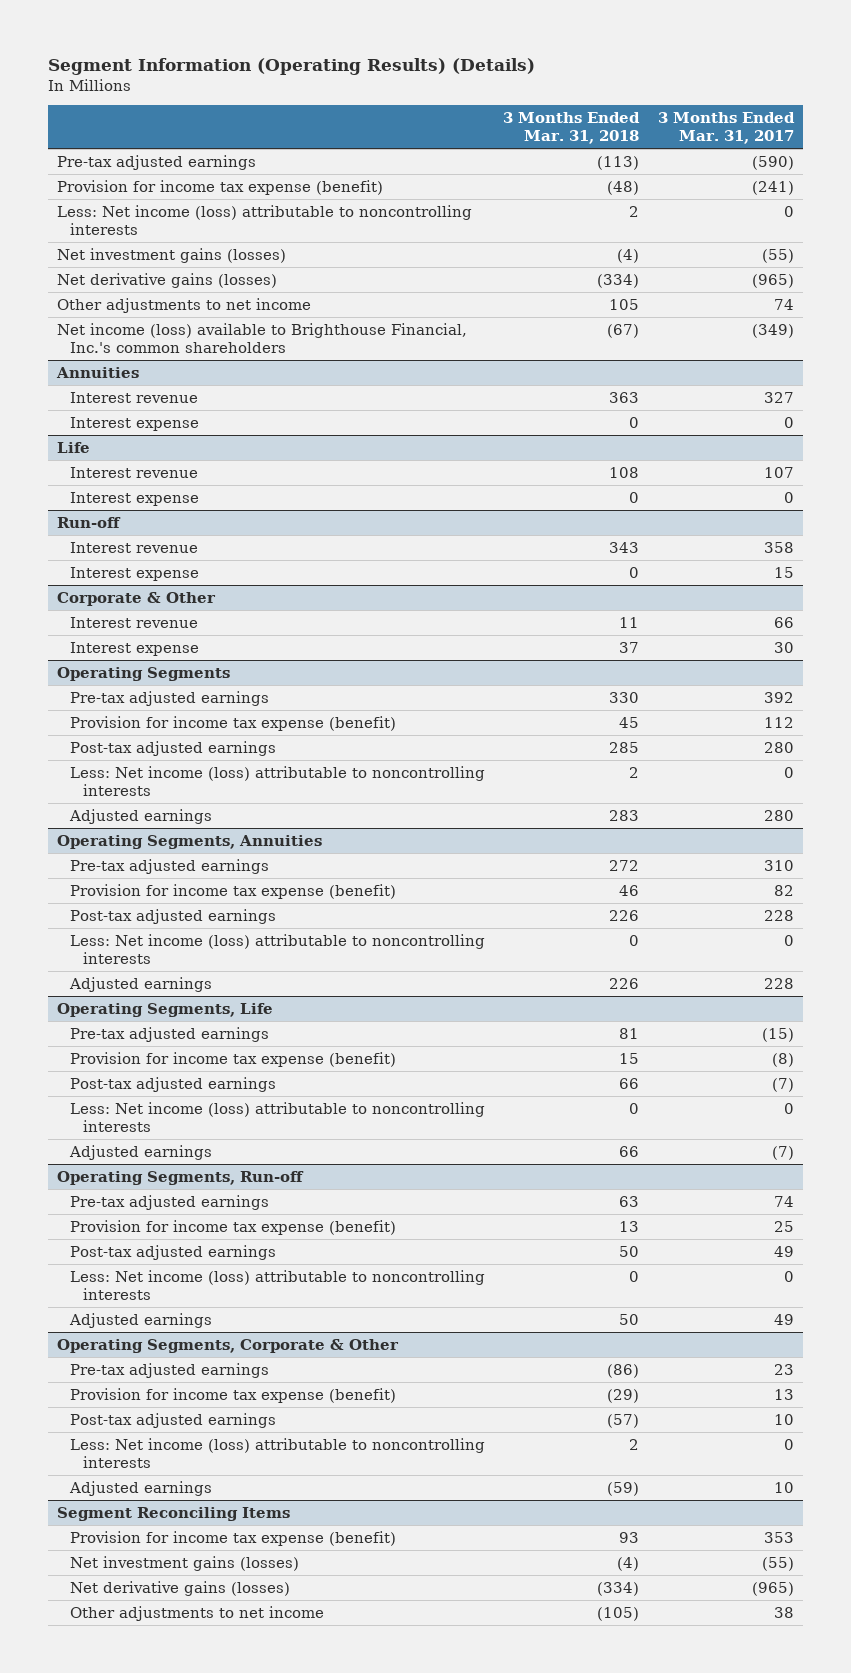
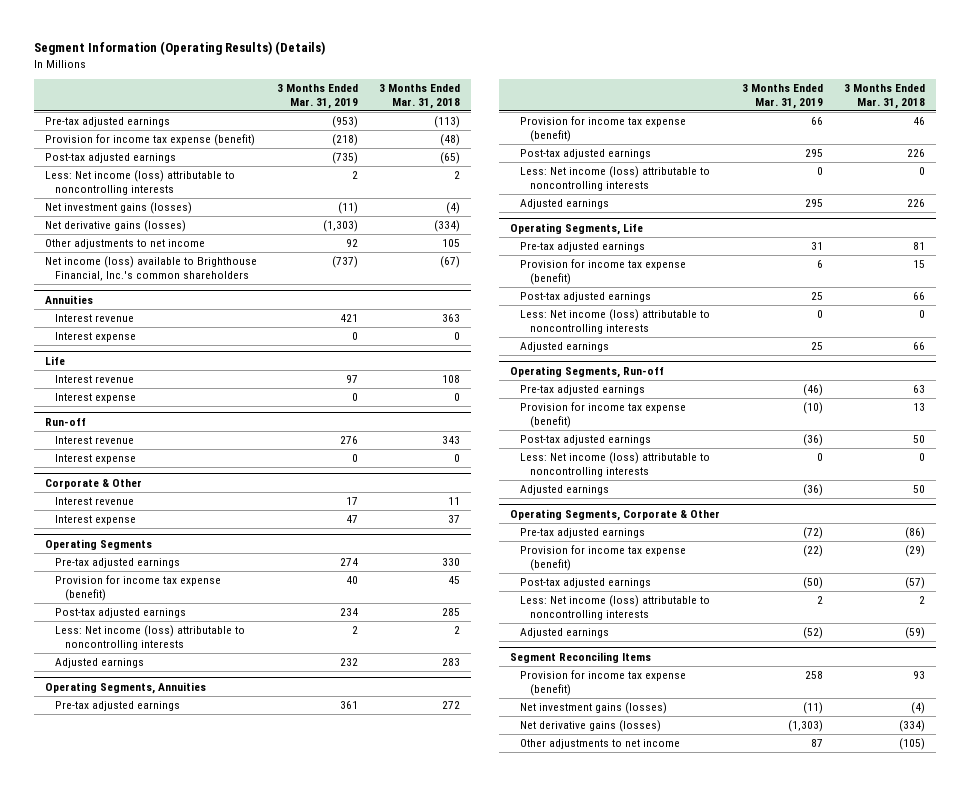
- | 3 Months Ended Mar. 31, 2018 | 3 Months Ended Mar. 31, 2017
+ | 3 Months Ended Mar. 31, 2019 | 3 Months Ended Mar. 31, 2018
+ Post-tax adjusted earnings | (735) | (65)

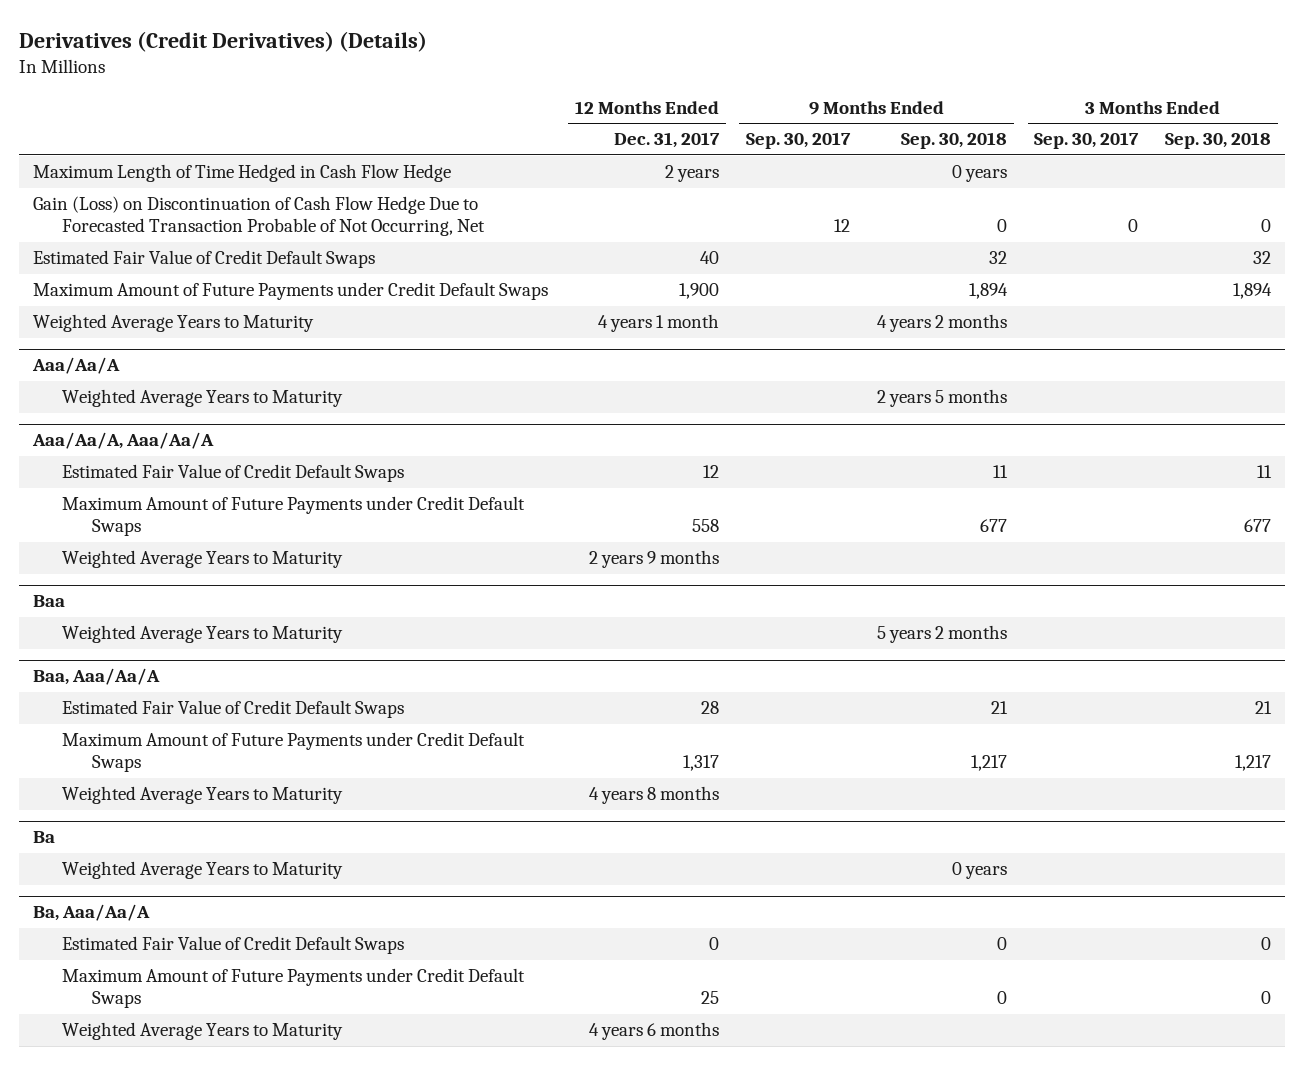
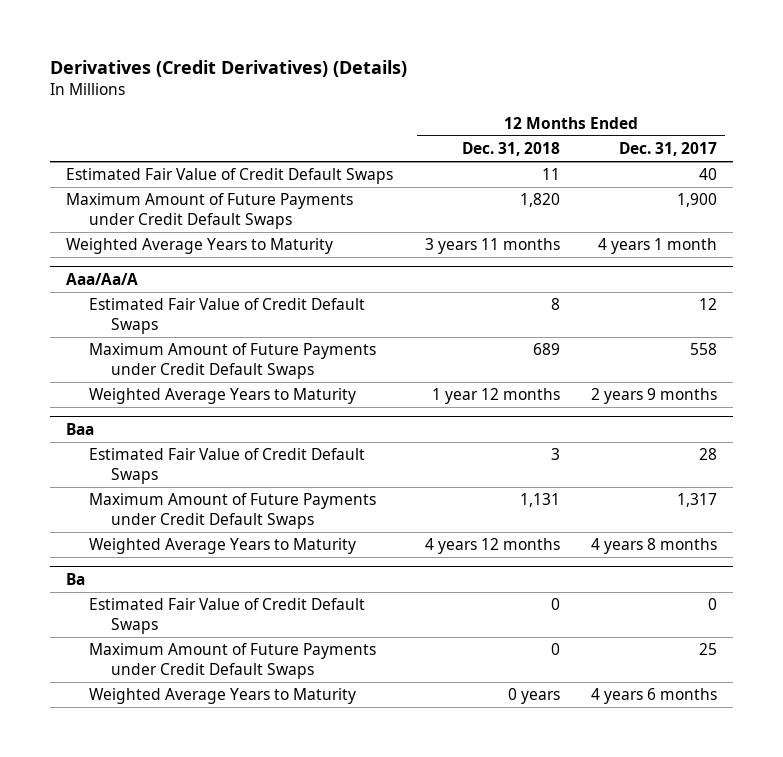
- | 12 Months Ended Dec. 31, 2017 | 9 Months Ended Sep. 30, 2017 | 9 Months Ended Sep. 30, 2018 | 3 Months Ended Sep. 30, 2017 | 3 Months Ended Sep. 30, 2018
+ | 12 Months Ended Dec. 31, 2018 | 12 Months Ended Dec. 31, 2017
- Maximum Length of Time Hedged in Cash Flow Hedge | 2 years | | 0 years | |
- Gain (Loss) on Discontinuation of Cash Flow Hedge Due to Forecasted Transaction Probable of Not Occurring, Net | | 12 | 0 | 0 | 0
@ Aaa/Aa/A
- Weighted Average Years to Maturity | | | 2 years 5 months | |
- Aaa/Aa/A, Aaa/Aa/A
@ Baa
- Weighted Average Years to Maturity | | | 5 years 2 months | |
- Baa, Aaa/Aa/A
@ Ba
- Weighted Average Years to Maturity | | | 0 years | |
- Ba, Aaa/Aa/A

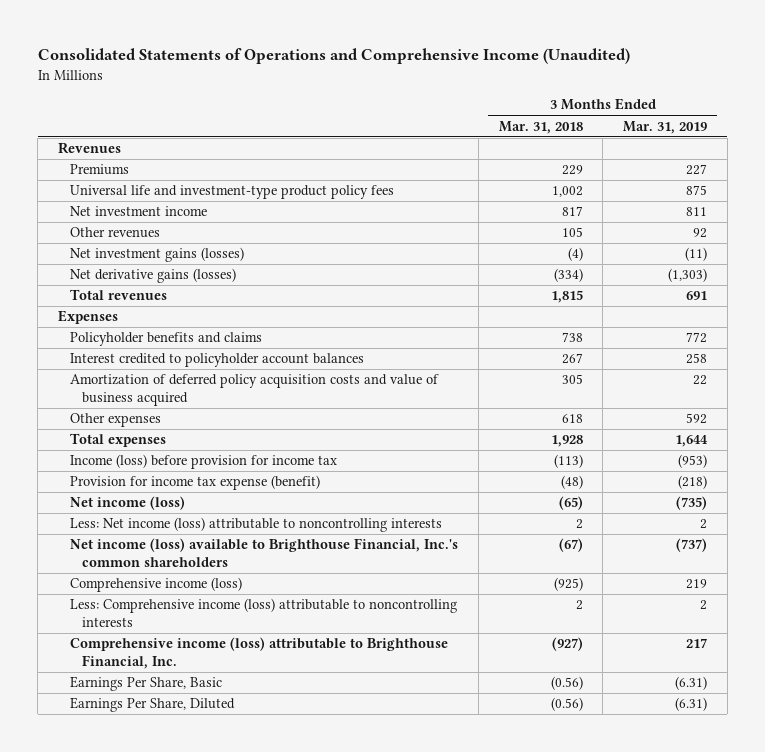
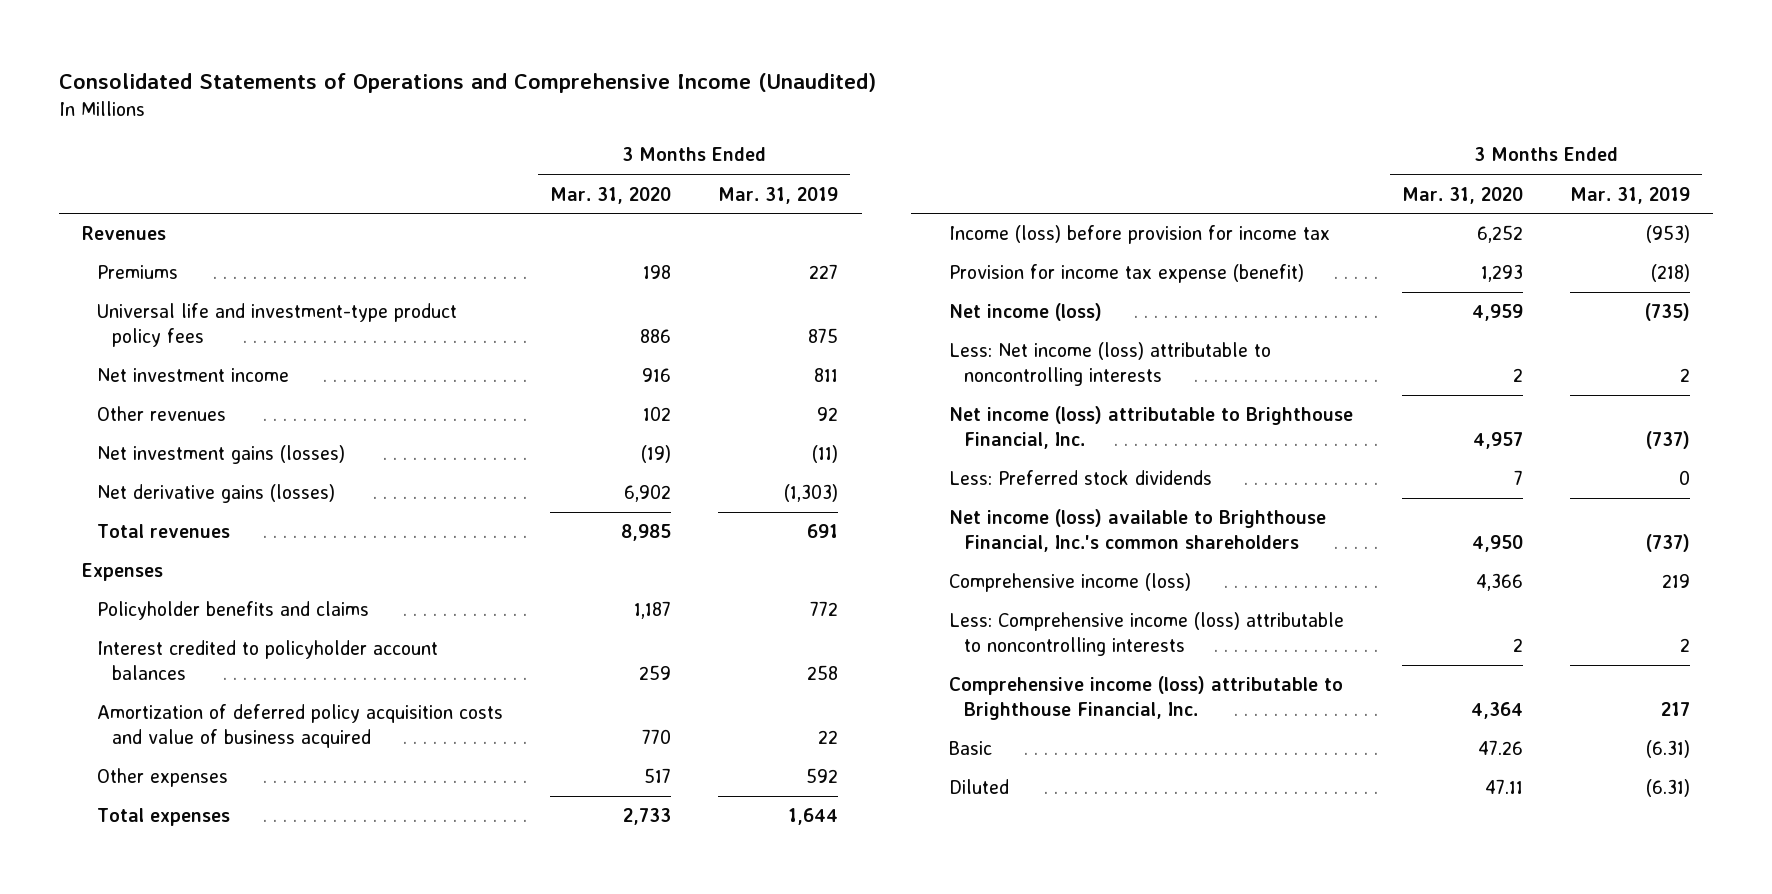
- | 3 Months Ended Mar. 31, 2018 | 3 Months Ended Mar. 31, 2019
+ | 3 Months Ended Mar. 31, 2020 | 3 Months Ended Mar. 31, 2019
+ Net income (loss) attributable to Brighthouse Financial, Inc. | 4,957 | (737)
+ Less: Preferred stock dividends | 7 | 0
- Earnings Per Share, Basic | (0.56) | (6.31)
- Earnings Per Share, Diluted | (0.56) | (6.31)
+ Basic | 47.26 | (6.31)
+ Diluted | 47.11 | (6.31)

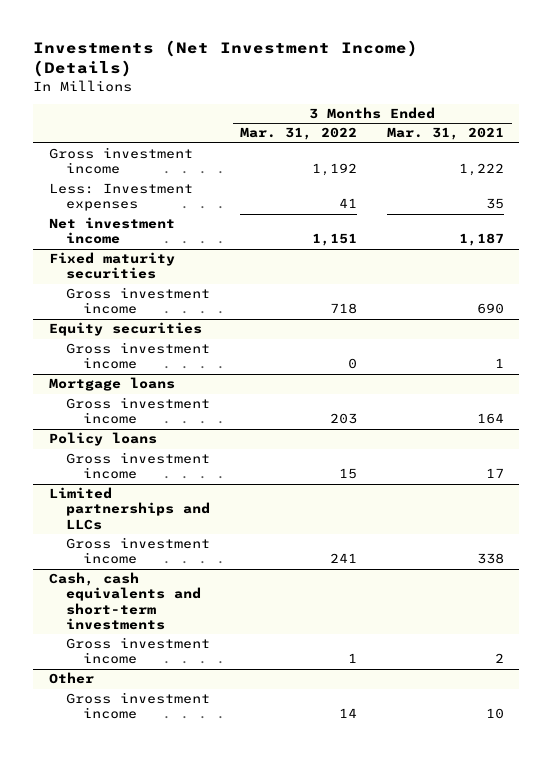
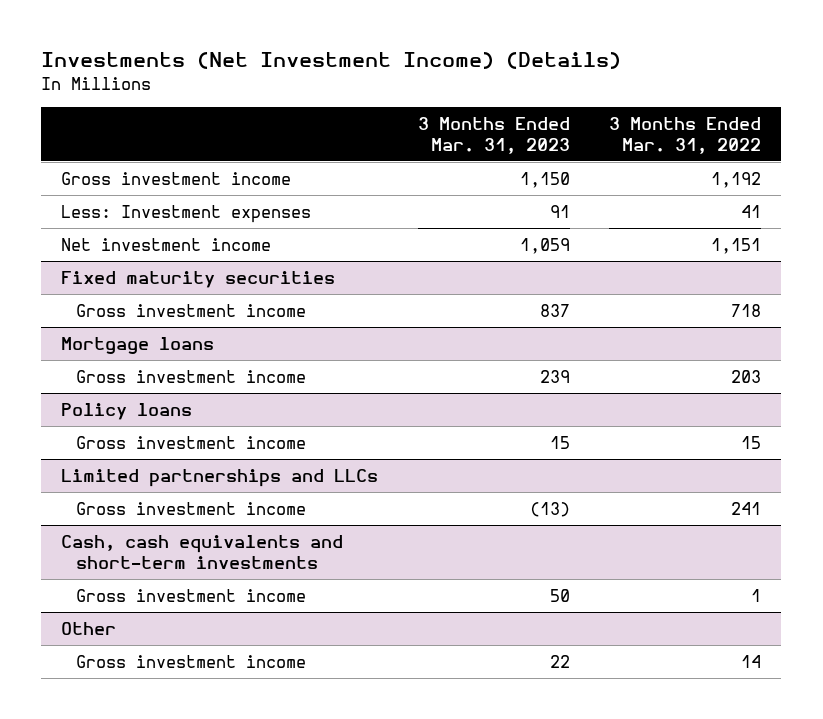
- | 3 Months Ended Mar. 31, 2022 | 3 Months Ended Mar. 31, 2021
+ | 3 Months Ended Mar. 31, 2023 | 3 Months Ended Mar. 31, 2022
- Equity securities
- Gross investment income | 0 | 1

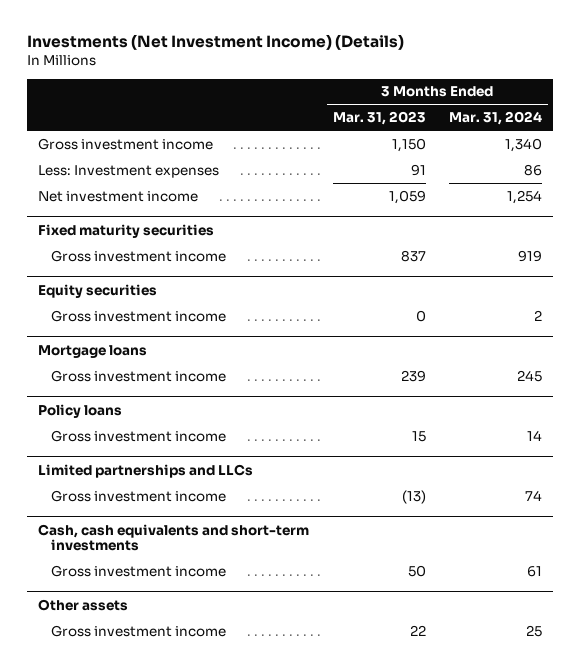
- | 3 Months Ended Mar. 31, 2023 | 3 Months Ended Mar. 31, 2022
+ | 3 Months Ended Mar. 31, 2023 | 3 Months Ended Mar. 31, 2024
+ Equity securities
+ Gross investment income | 0 | 2
- Other
+ Other assets

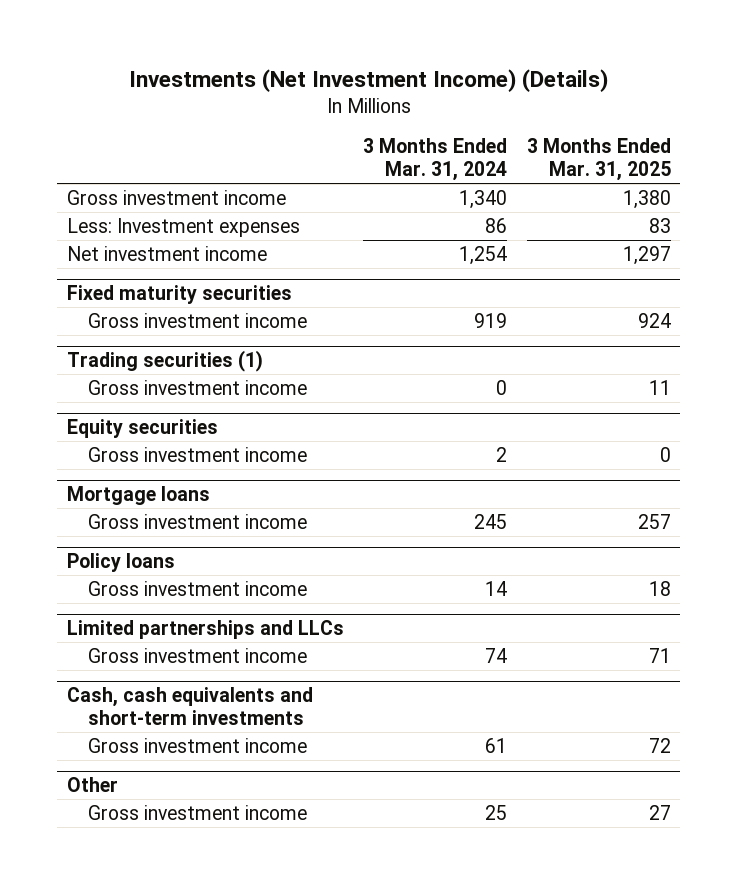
- | 3 Months Ended Mar. 31, 2023 | 3 Months Ended Mar. 31, 2024
+ | 3 Months Ended Mar. 31, 2024 | 3 Months Ended Mar. 31, 2025
+ Trading securities (1)
+ Gross investment income | 0 | 11
- Other assets
+ Other

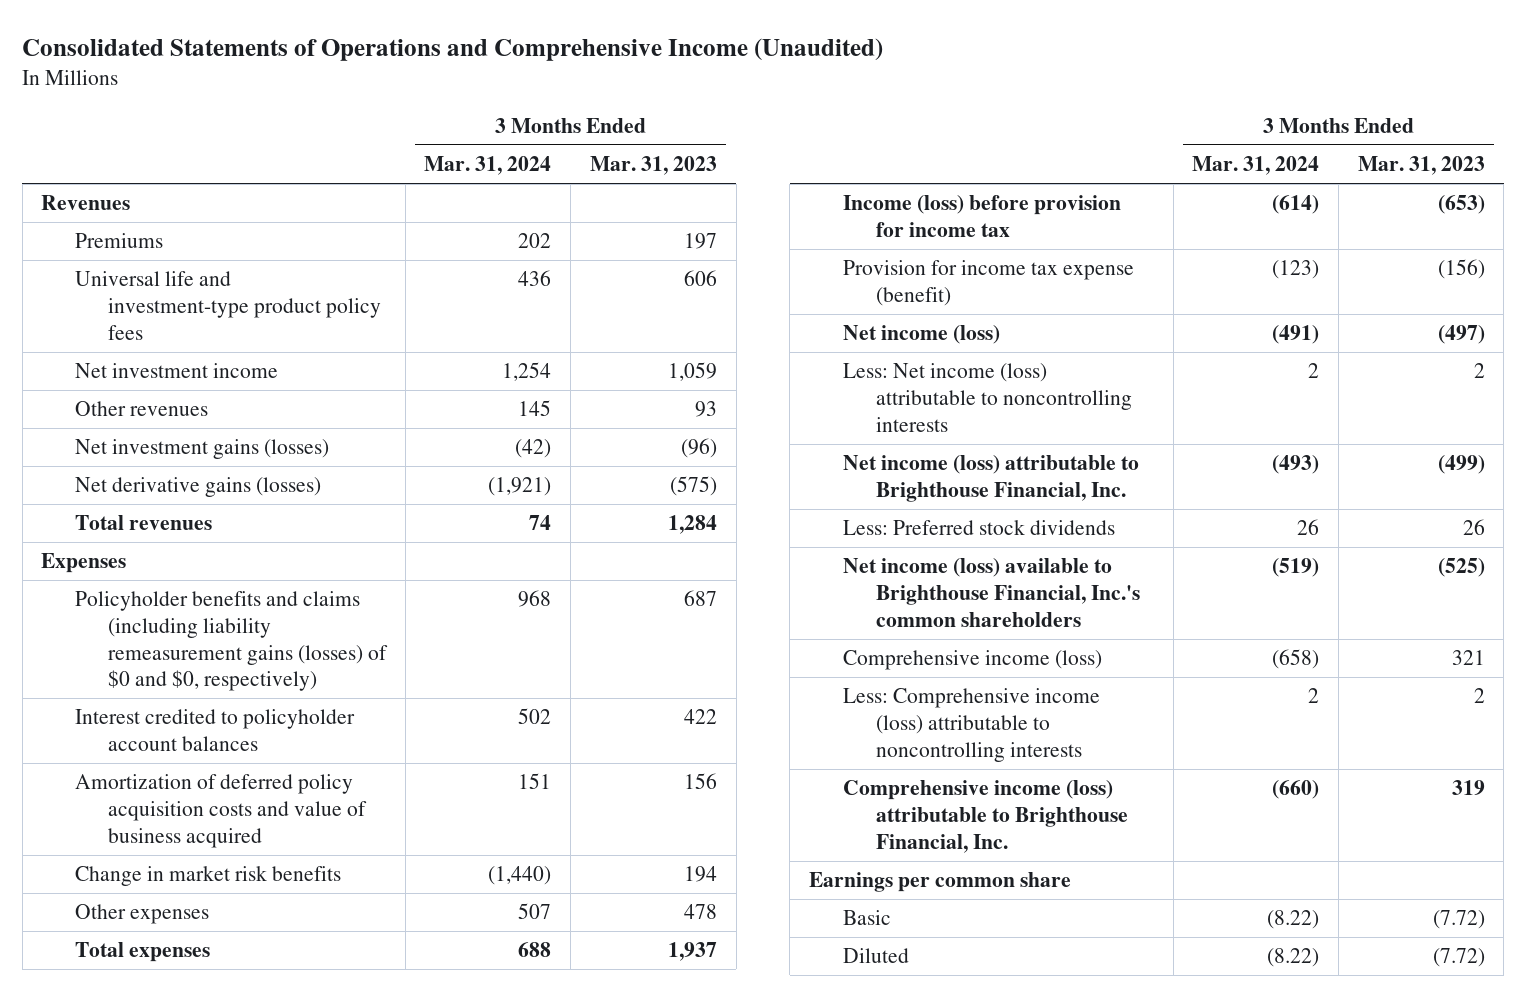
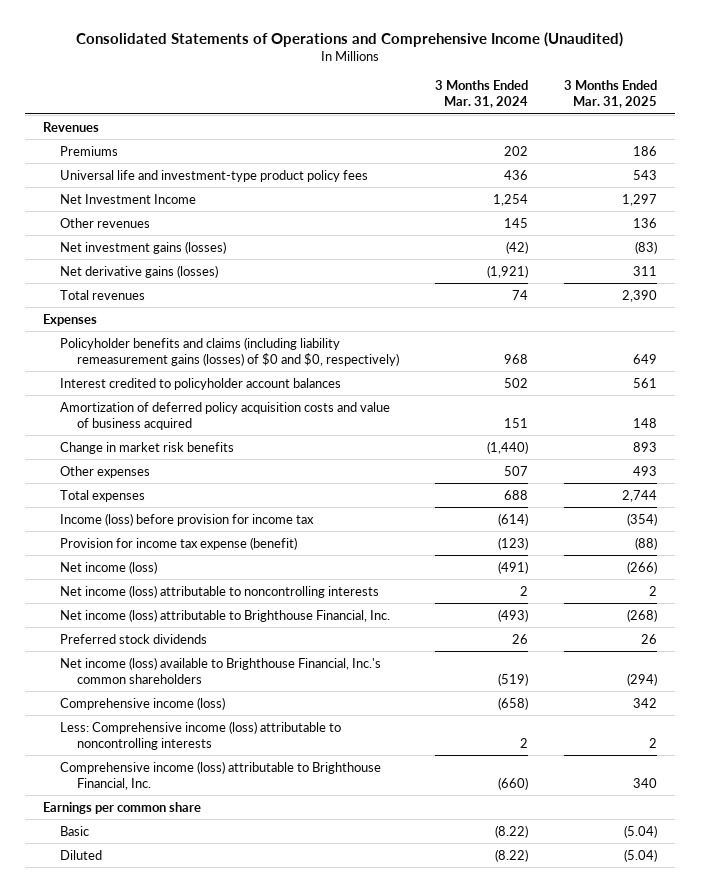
- | 3 Months Ended Mar. 31, 2024 | 3 Months Ended Mar. 31, 2023
+ | 3 Months Ended Mar. 31, 2024 | 3 Months Ended Mar. 31, 2025
- Net investment income | 1,254 | 1,059
+ Net Investment Income | 1,254 | 1,297
- Less: Net income (loss) attributable to noncontrolling interests | 2 | 2
+ Net income (loss) attributable to noncontrolling interests | 2 | 2
- Less: Preferred stock dividends | 26 | 26
+ Preferred stock dividends | 26 | 26

